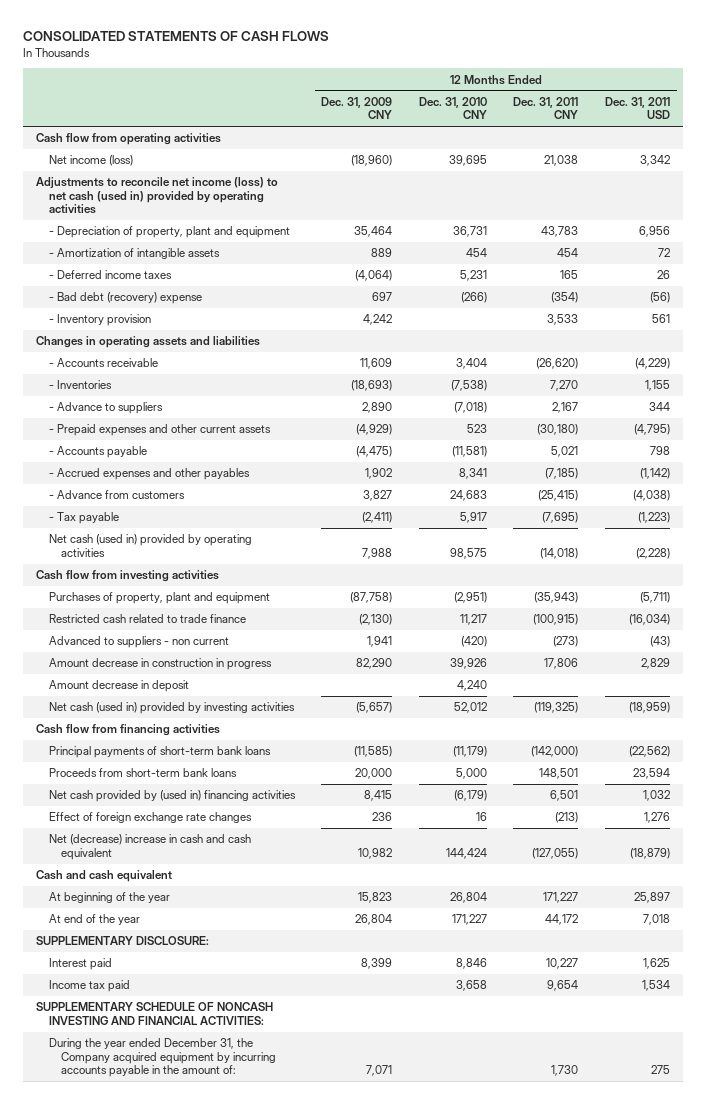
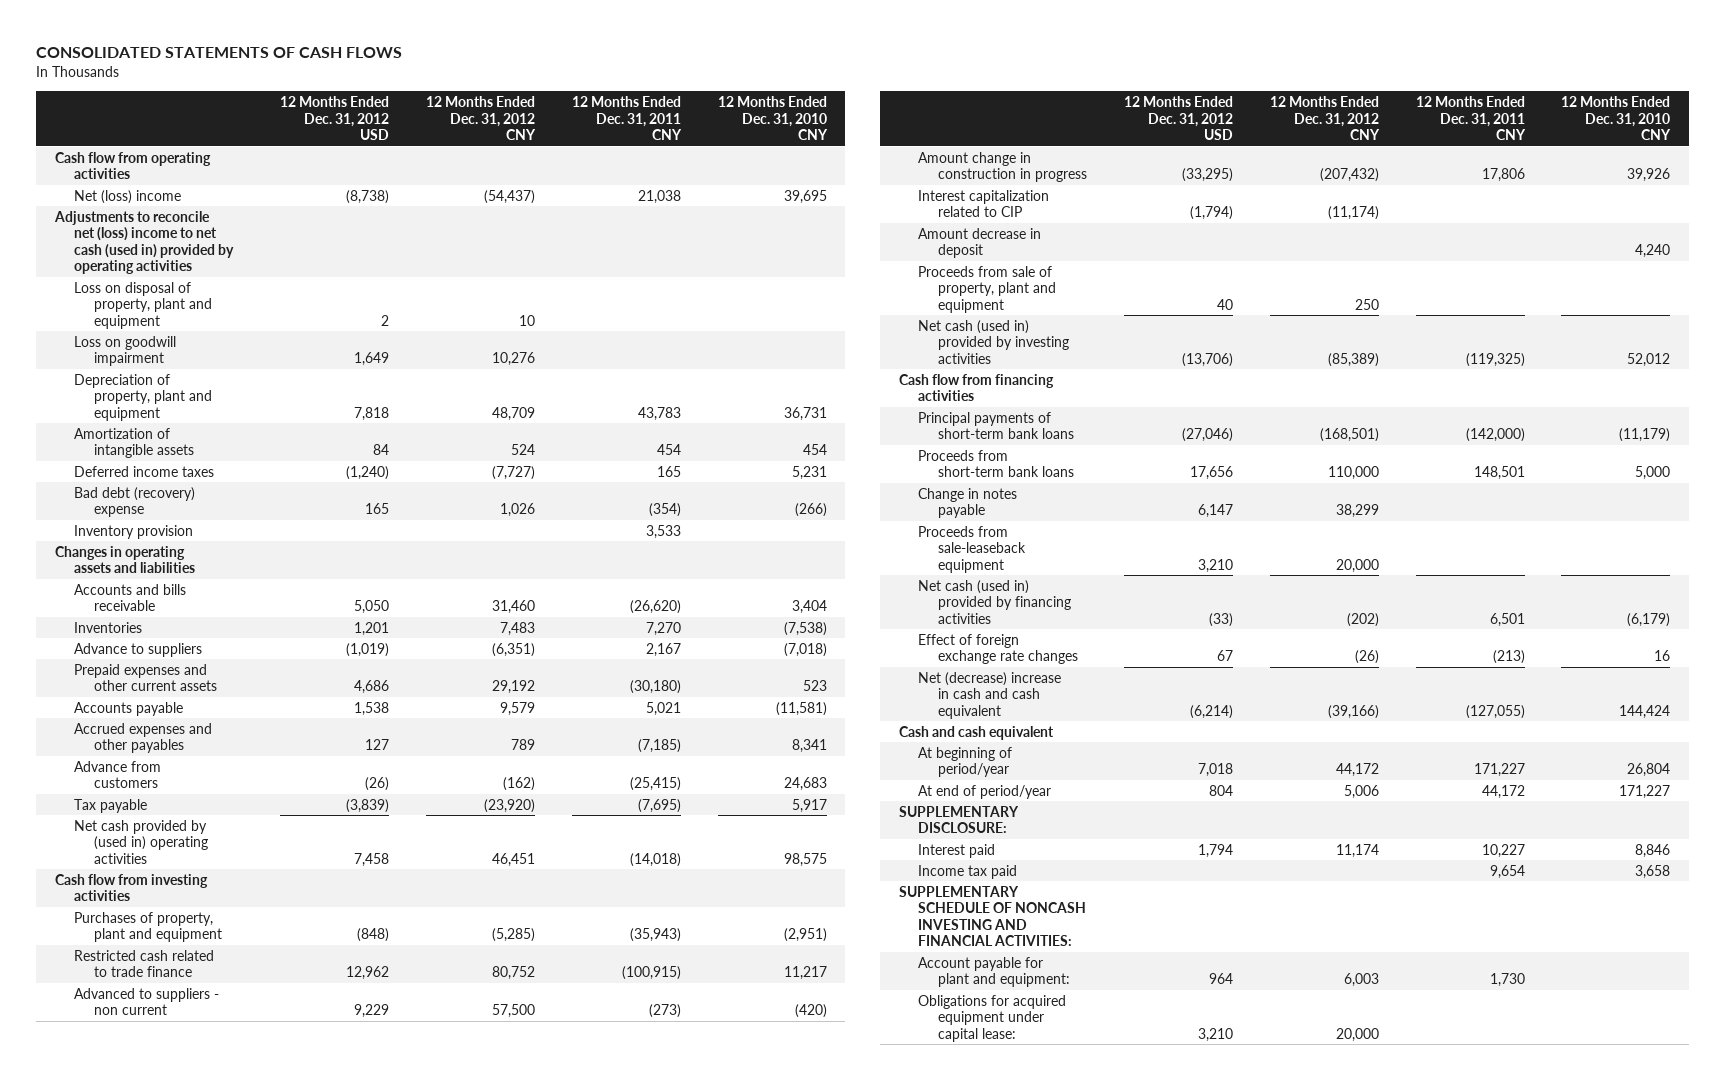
- | 12 Months Ended Dec. 31, 2009 CNY | 12 Months Ended Dec. 31, 2010 CNY | 12 Months Ended Dec. 31, 2011 CNY | 12 Months Ended Dec. 31, 2011 USD
+ | 12 Months Ended Dec. 31, 2012 USD | 12 Months Ended Dec. 31, 2012 CNY | 12 Months Ended Dec. 31, 2011 CNY | 12 Months Ended Dec. 31, 2010 CNY
- Net income (loss) | (18,960) | 39,695 | 21,038 | 3,342
- Adjustments to reconcile net income (loss) to net cash (used in) provided by operating activities
- - Depreciation of property, plant and equipment | 35,464 | 36,731 | 43,783 | 6,956
- - Amortization of intangible assets | 889 | 454 | 454 | 72
- - Deferred income taxes | (4,064) | 5,231 | 165 | 26
- - Bad debt (recovery) expense | 697 | (266) | (354) | (56)
- - Inventory provision | 4,242 | | 3,533 | 561
+ Net (loss) income | (8,738) | (54,437) | 21,038 | 39,695
+ Adjustments to reconcile net (loss) income to net cash (used in) provided by operating activities
+ Loss on disposal of property, plant and equipment | 2 | 10 | |
+ Loss on goodwill impairment | 1,649 | 10,276 | |
+ Depreciation of property, plant and equipment | 7,818 | 48,709 | 43,783 | 36,731
+ Amortization of intangible assets | 84 | 524 | 454 | 454
+ Deferred income taxes | (1,240) | (7,727) | 165 | 5,231
+ Bad debt (recovery) expense | 165 | 1,026 | (354) | (266)
+ Inventory provision | | | 3,533 |
- - Accounts receivable | 11,609 | 3,404 | (26,620) | (4,229)
- - Inventories | (18,693) | (7,538) | 7,270 | 1,155
- - Advance to suppliers | 2,890 | (7,018) | 2,167 | 344
- - Prepaid expenses and other current assets | (4,929) | 523 | (30,180) | (4,795)
- - Accounts payable | (4,475) | (11,581) | 5,021 | 798
- - Accrued expenses and other payables | 1,902 | 8,341 | (7,185) | (1,142)
- - Advance from customers | 3,827 | 24,683 | (25,415) | (4,038)
- - Tax payable | (2,411) | 5,917 | (7,695) | (1,223)
- Net cash (used in) provided by operating activities | 7,988 | 98,575 | (14,018) | (2,228)
+ Accounts and bills receivable | 5,050 | 31,460 | (26,620) | 3,404
+ Inventories | 1,201 | 7,483 | 7,270 | (7,538)
+ Advance to suppliers | (1,019) | (6,351) | 2,167 | (7,018)
+ Prepaid expenses and other current assets | 4,686 | 29,192 | (30,180) | 523
+ Accounts payable | 1,538 | 9,579 | 5,021 | (11,581)
+ Accrued expenses and other payables | 127 | 789 | (7,185) | 8,341
+ Advance from customers | (26) | (162) | (25,415) | 24,683
+ Tax payable | (3,839) | (23,920) | (7,695) | 5,917
+ Net cash provided by (used in) operating activities | 7,458 | 46,451 | (14,018) | 98,575
- Amount decrease in construction in progress | 82,290 | 39,926 | 17,806 | 2,829
+ Amount change in construction in progress | (33,295) | (207,432) | 17,806 | 39,926
+ Interest capitalization related to CIP | (1,794) | (11,174) | |
+ Proceeds from sale of property, plant and equipment | 40 | 250 | |
- Net cash provided by (used in) financing activities | 8,415 | (6,179) | 6,501 | 1,032
+ Change in notes payable | 6,147 | 38,299 | |
+ Proceeds from sale-leaseback equipment | 3,210 | 20,000 | |
+ Net cash (used in) provided by financing activities | (33) | (202) | 6,501 | (6,179)
- At beginning of the year | 15,823 | 26,804 | 171,227 | 25,897
- At end of the year | 26,804 | 171,227 | 44,172 | 7,018
+ At beginning of period/year | 7,018 | 44,172 | 171,227 | 26,804
+ At end of period/year | 804 | 5,006 | 44,172 | 171,227
- During the year ended December 31, the Company acquired equipment by incurring accounts payable in the amount of: | 7,071 | | 1,730 | 275
+ Account payable for plant and equipment: | 964 | 6,003 | 1,730 |
+ Obligations for acquired equipment under capital lease: | 3,210 | 20,000 | |

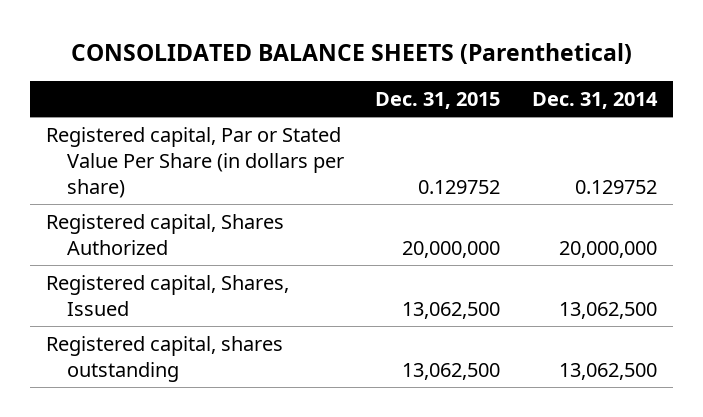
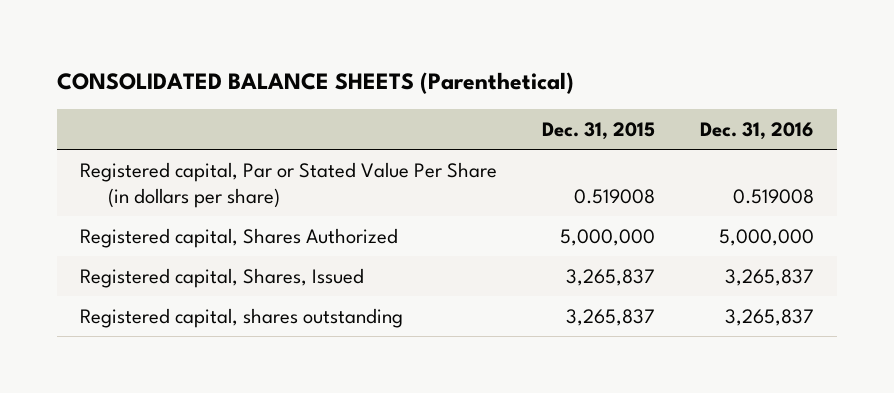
- | Dec. 31, 2015 | Dec. 31, 2014
+ | Dec. 31, 2015 | Dec. 31, 2016
- Registered capital, Par or Stated Value Per Share (in dollars per share) | 0.129752 | 0.129752
- Registered capital, Shares Authorized | 20,000,000 | 20,000,000
- Registered capital, Shares, Issued | 13,062,500 | 13,062,500
- Registered capital, shares outstanding | 13,062,500 | 13,062,500
+ Registered capital, Par or Stated Value Per Share (in dollars per share) | 0.519008 | 0.519008
+ Registered capital, Shares Authorized | 5,000,000 | 5,000,000
+ Registered capital, Shares, Issued | 3,265,837 | 3,265,837
+ Registered capital, shares outstanding | 3,265,837 | 3,265,837

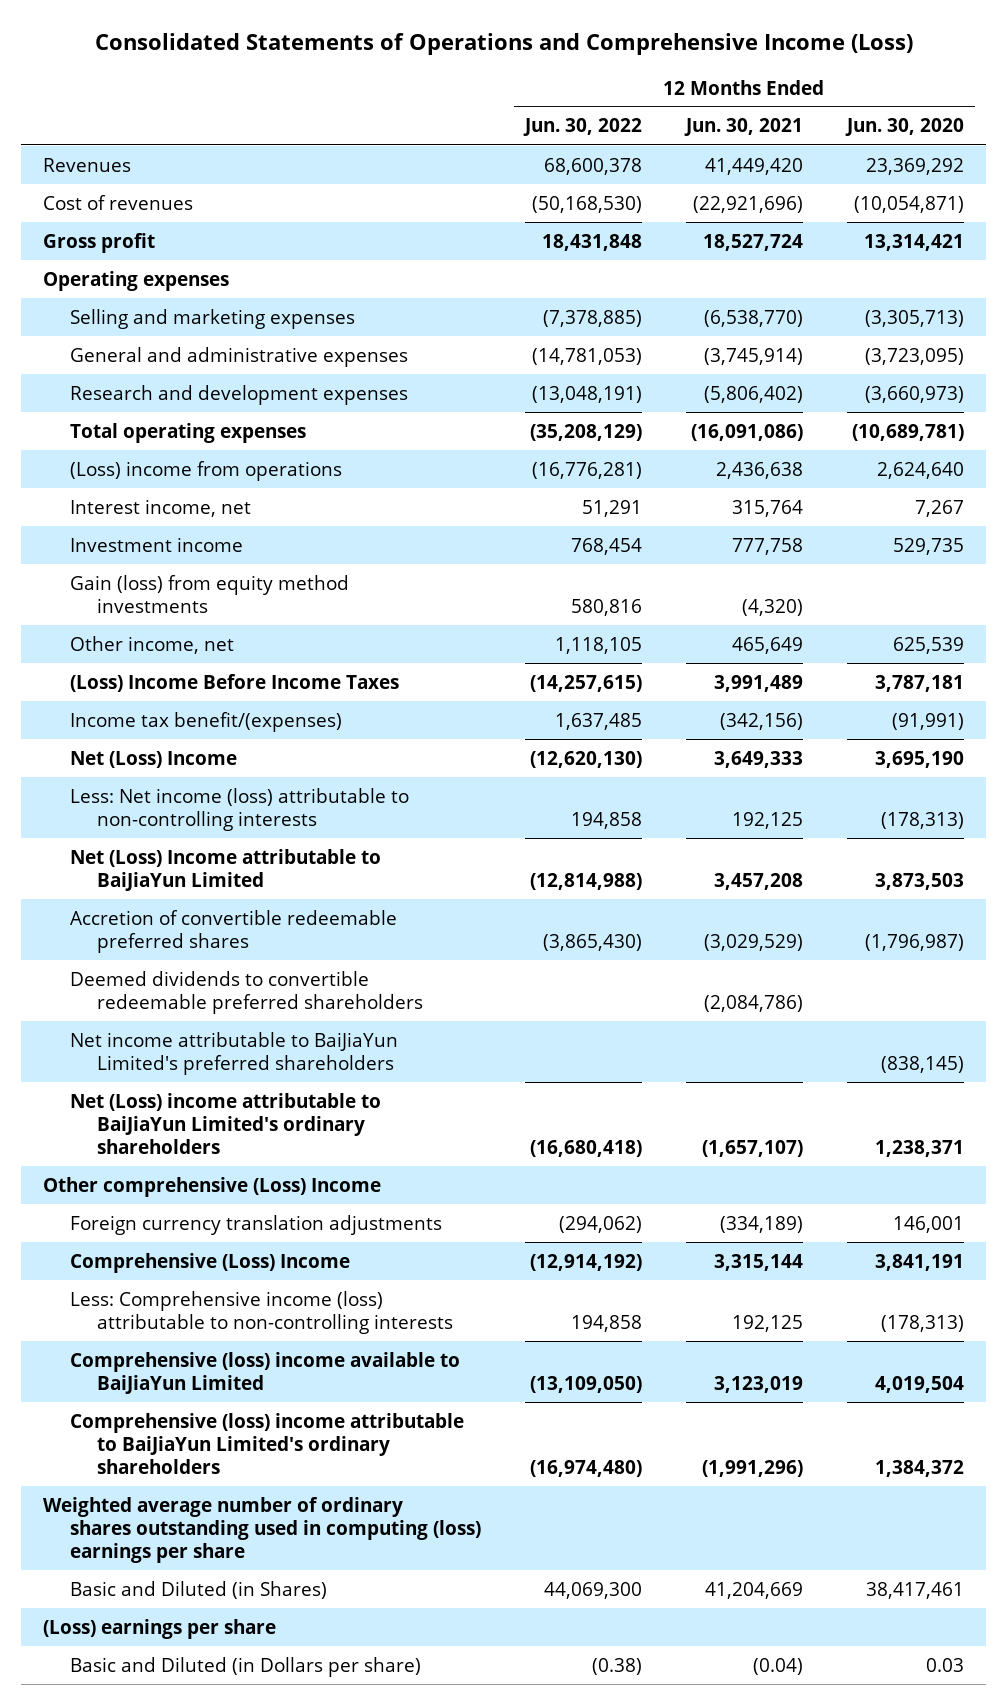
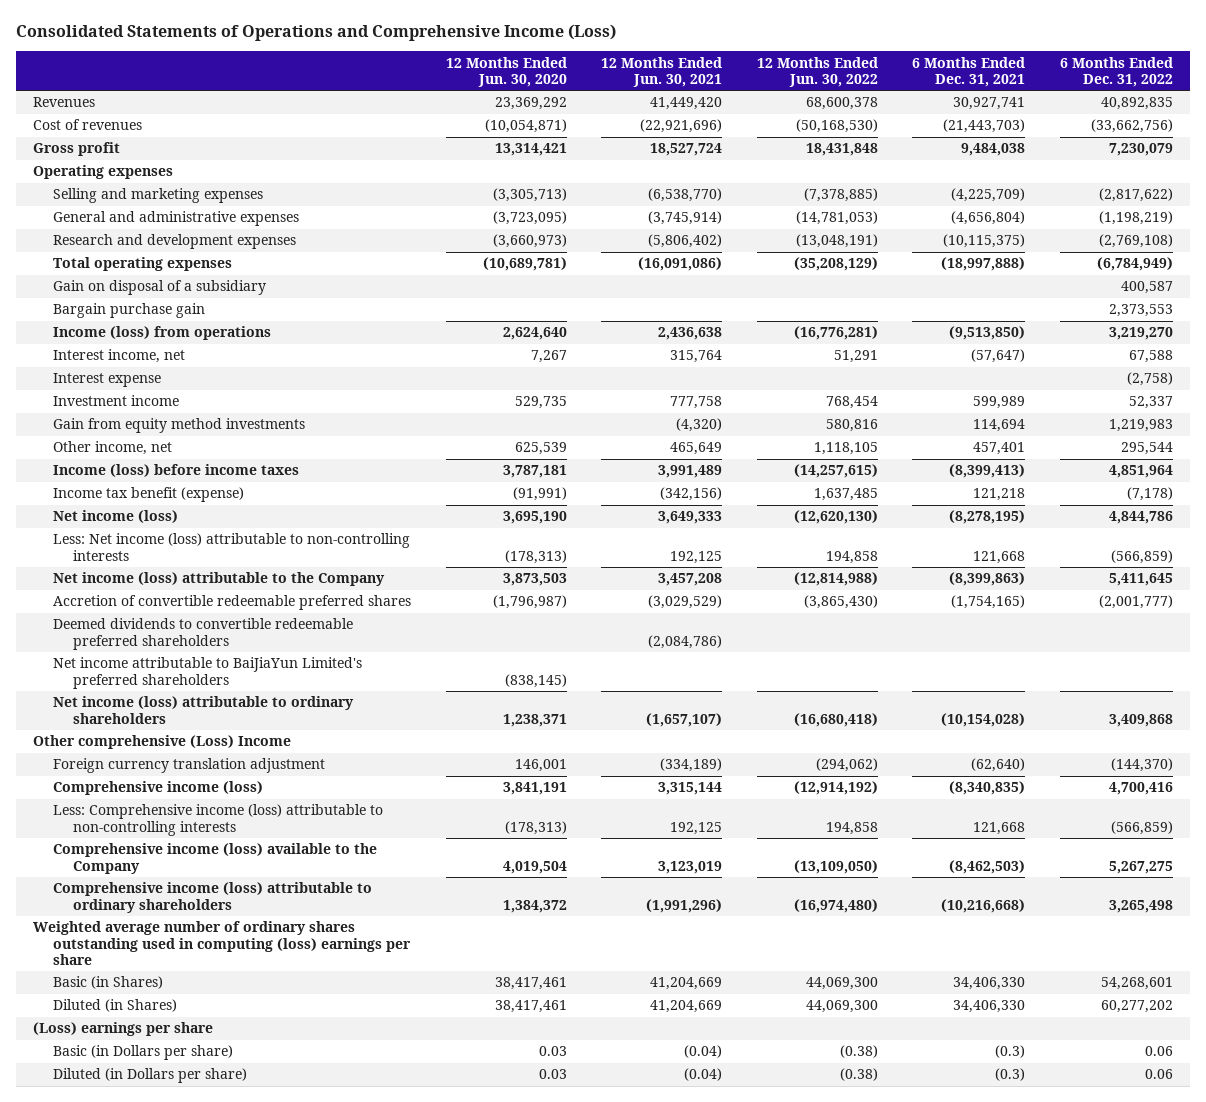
- | 12 Months Ended Jun. 30, 2022 | 12 Months Ended Jun. 30, 2021 | 12 Months Ended Jun. 30, 2020
+ | 12 Months Ended Jun. 30, 2020 | 12 Months Ended Jun. 30, 2021 | 12 Months Ended Jun. 30, 2022 | 6 Months Ended Dec. 31, 2021 | 6 Months Ended Dec. 31, 2022
- (Loss) income from operations | (16,776,281) | 2,436,638 | 2,624,640
+ Gain on disposal of a subsidiary | | | | | 400,587
+ Bargain purchase gain | | | | | 2,373,553
+ Income (loss) from operations | 2,624,640 | 2,436,638 | (16,776,281) | (9,513,850) | 3,219,270
+ Interest expense | | | | | (2,758)
- Gain (loss) from equity method investments | 580,816 | (4,320) |
+ Gain from equity method investments | | (4,320) | 580,816 | 114,694 | 1,219,983
- (Loss) Income Before Income Taxes | (14,257,615) | 3,991,489 | 3,787,181
- Income tax benefit/(expenses) | 1,637,485 | (342,156) | (91,991)
- Net (Loss) Income | (12,620,130) | 3,649,333 | 3,695,190
+ Income (loss) before income taxes | 3,787,181 | 3,991,489 | (14,257,615) | (8,399,413) | 4,851,964
+ Income tax benefit (expense) | (91,991) | (342,156) | 1,637,485 | 121,218 | (7,178)
+ Net income (loss) | 3,695,190 | 3,649,333 | (12,620,130) | (8,278,195) | 4,844,786
- Net (Loss) Income attributable to BaiJiaYun Limited | (12,814,988) | 3,457,208 | 3,873,503
+ Net income (loss) attributable to the Company | 3,873,503 | 3,457,208 | (12,814,988) | (8,399,863) | 5,411,645
- Net (Loss) income attributable to BaiJiaYun Limited's ordinary shareholders | (16,680,418) | (1,657,107) | 1,238,371
+ Net income (loss) attributable to ordinary shareholders | 1,238,371 | (1,657,107) | (16,680,418) | (10,154,028) | 3,409,868
- Foreign currency translation adjustments | (294,062) | (334,189) | 146,001
- Comprehensive (Loss) Income | (12,914,192) | 3,315,144 | 3,841,191
+ Foreign currency translation adjustment | 146,001 | (334,189) | (294,062) | (62,640) | (144,370)
+ Comprehensive income (loss) | 3,841,191 | 3,315,144 | (12,914,192) | (8,340,835) | 4,700,416
- Comprehensive (loss) income available to BaiJiaYun Limited | (13,109,050) | 3,123,019 | 4,019,504
- Comprehensive (loss) income attributable to BaiJiaYun Limited's ordinary shareholders | (16,974,480) | (1,991,296) | 1,384,372
+ Comprehensive income (loss) available to the Company | 4,019,504 | 3,123,019 | (13,109,050) | (8,462,503) | 5,267,275
+ Comprehensive income (loss) attributable to ordinary shareholders | 1,384,372 | (1,991,296) | (16,974,480) | (10,216,668) | 3,265,498
- Basic and Diluted (in Shares) | 44,069,300 | 41,204,669 | 38,417,461
+ Basic (in Shares) | 38,417,461 | 41,204,669 | 44,069,300 | 34,406,330 | 54,268,601
+ Diluted (in Shares) | 38,417,461 | 41,204,669 | 44,069,300 | 34,406,330 | 60,277,202
- Basic and Diluted (in Dollars per share) | (0.38) | (0.04) | 0.03
+ Basic (in Dollars per share) | 0.03 | (0.04) | (0.38) | (0.3) | 0.06
+ Diluted (in Dollars per share) | 0.03 | (0.04) | (0.38) | (0.3) | 0.06

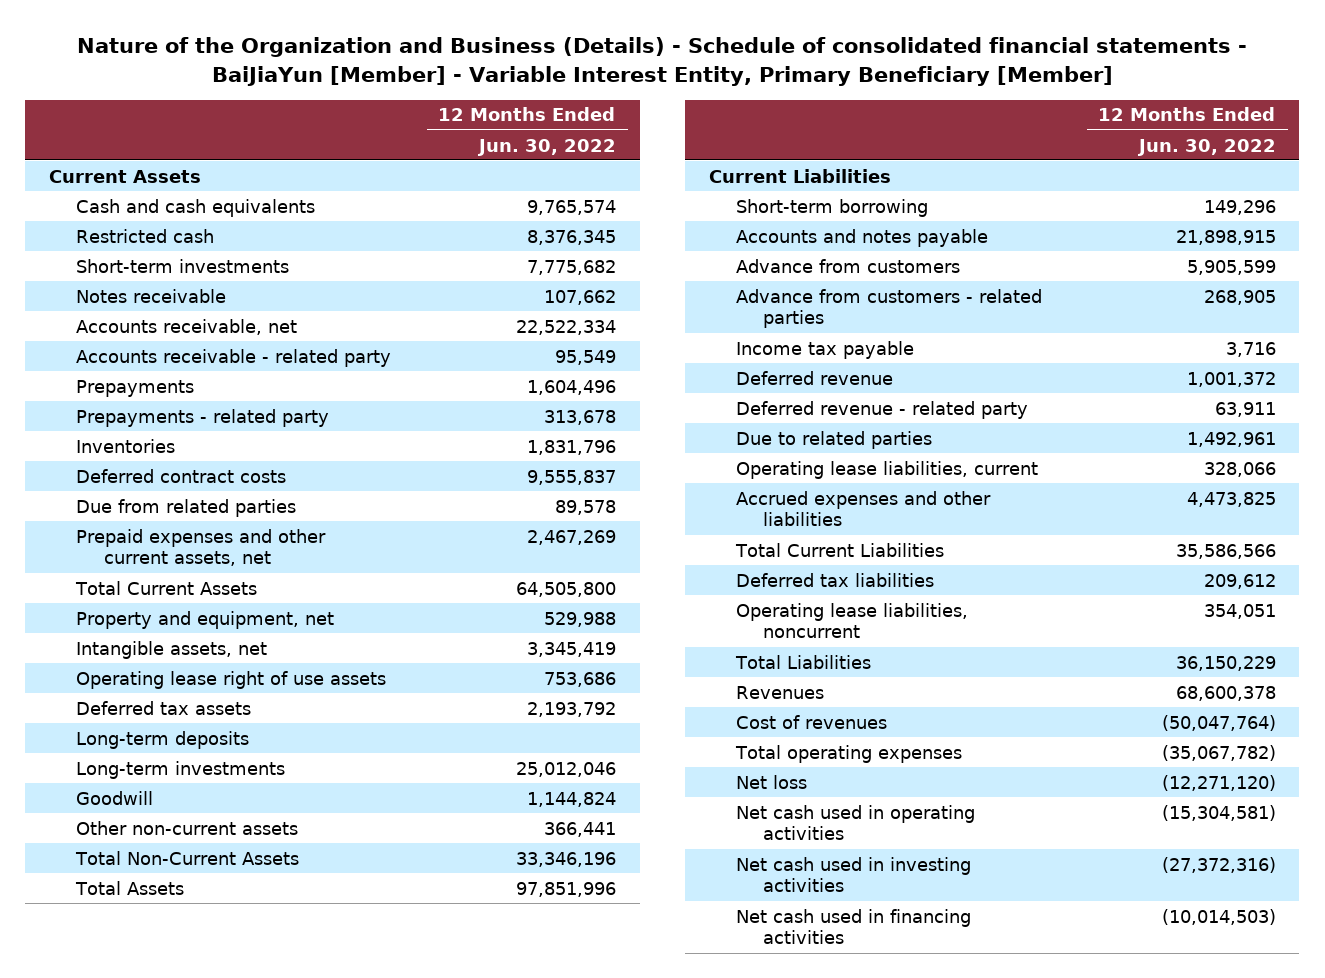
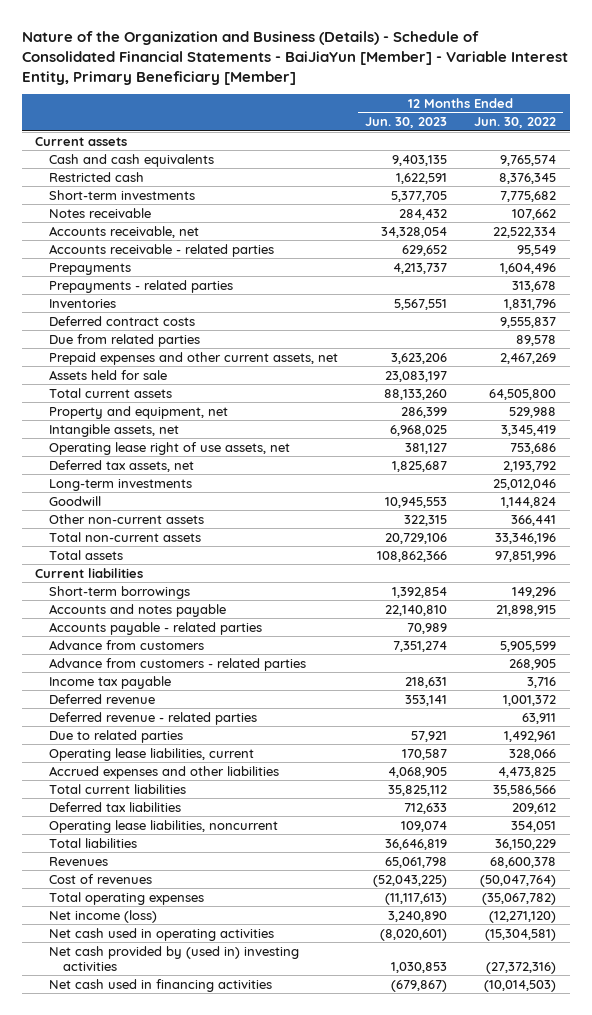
- Nature of the Organization and Business (Details) - Schedule of consolidated financial statements - BaiJiaYun [Member] - Variable Interest Entity, Primary Beneficiary [Member]
+ Nature of the Organization and Business (Details) - Schedule of Consolidated Financial Statements - BaiJiaYun [Member] - Variable Interest Entity, Primary Beneficiary [Member]
- | 12 Months Ended Jun. 30, 2022
+ | 12 Months Ended Jun. 30, 2023 | 12 Months Ended Jun. 30, 2022
- Current Assets
+ Current assets
- Accounts receivable - related party | 95,549
+ Accounts receivable - related parties | 629,652 | 95,549
- Prepayments - related party | 313,678
+ Prepayments - related parties | | 313,678
- Total Current Assets | 64,505,800
+ Assets held for sale | 23,083,197 |
+ Total current assets | 88,133,260 | 64,505,800
- Operating lease right of use assets | 753,686
- Deferred tax assets | 2,193,792
- Long-term deposits
+ Operating lease right of use assets, net | 381,127 | 753,686
+ Deferred tax assets, net | 1,825,687 | 2,193,792
- Total Non-Current Assets | 33,346,196
- Total Assets | 97,851,996
- Current Liabilities
- Short-term borrowing | 149,296
+ Total non-current assets | 20,729,106 | 33,346,196
+ Total assets | 108,862,366 | 97,851,996
+ Current liabilities
+ Short-term borrowings | 1,392,854 | 149,296
+ Accounts payable - related parties | 70,989 |
- Deferred revenue - related party | 63,911
+ Deferred revenue - related parties | | 63,911
- Total Current Liabilities | 35,586,566
+ Total current liabilities | 35,825,112 | 35,586,566
- Total Liabilities | 36,150,229
+ Total liabilities | 36,646,819 | 36,150,229
- Net loss | (12,271,120)
+ Net income (loss) | 3,240,890 | (12,271,120)
- Net cash used in investing activities | (27,372,316)
+ Net cash provided by (used in) investing activities | 1,030,853 | (27,372,316)

